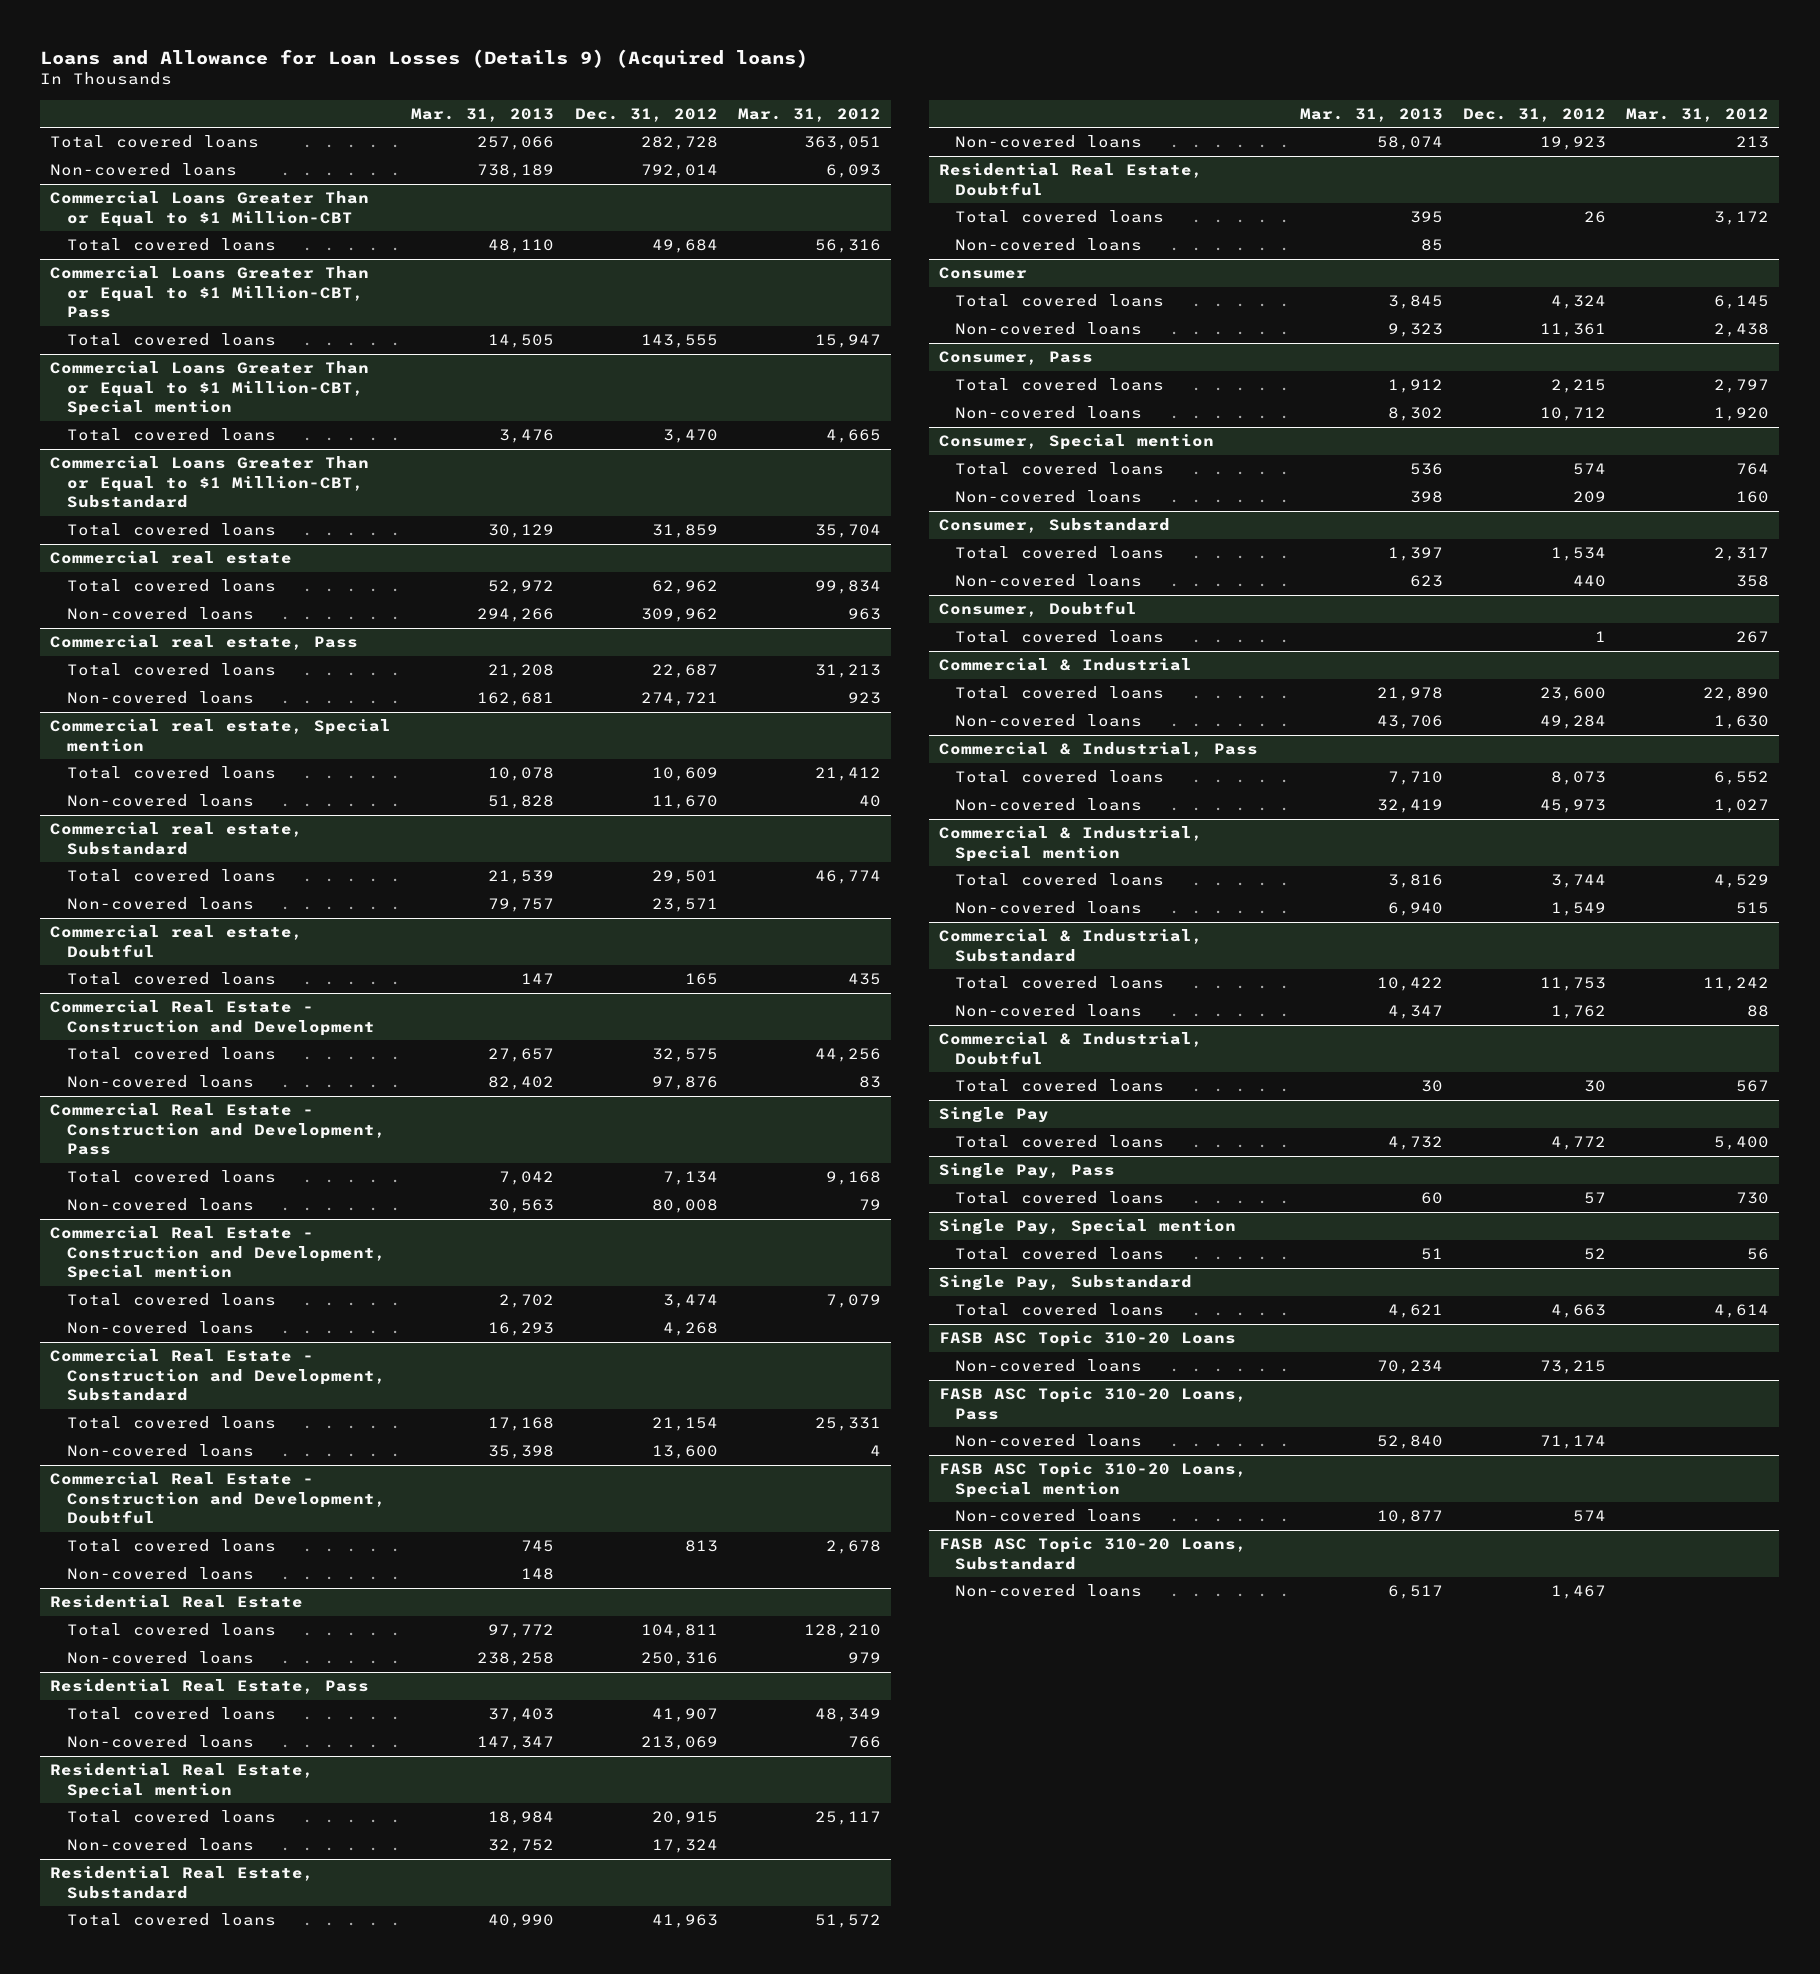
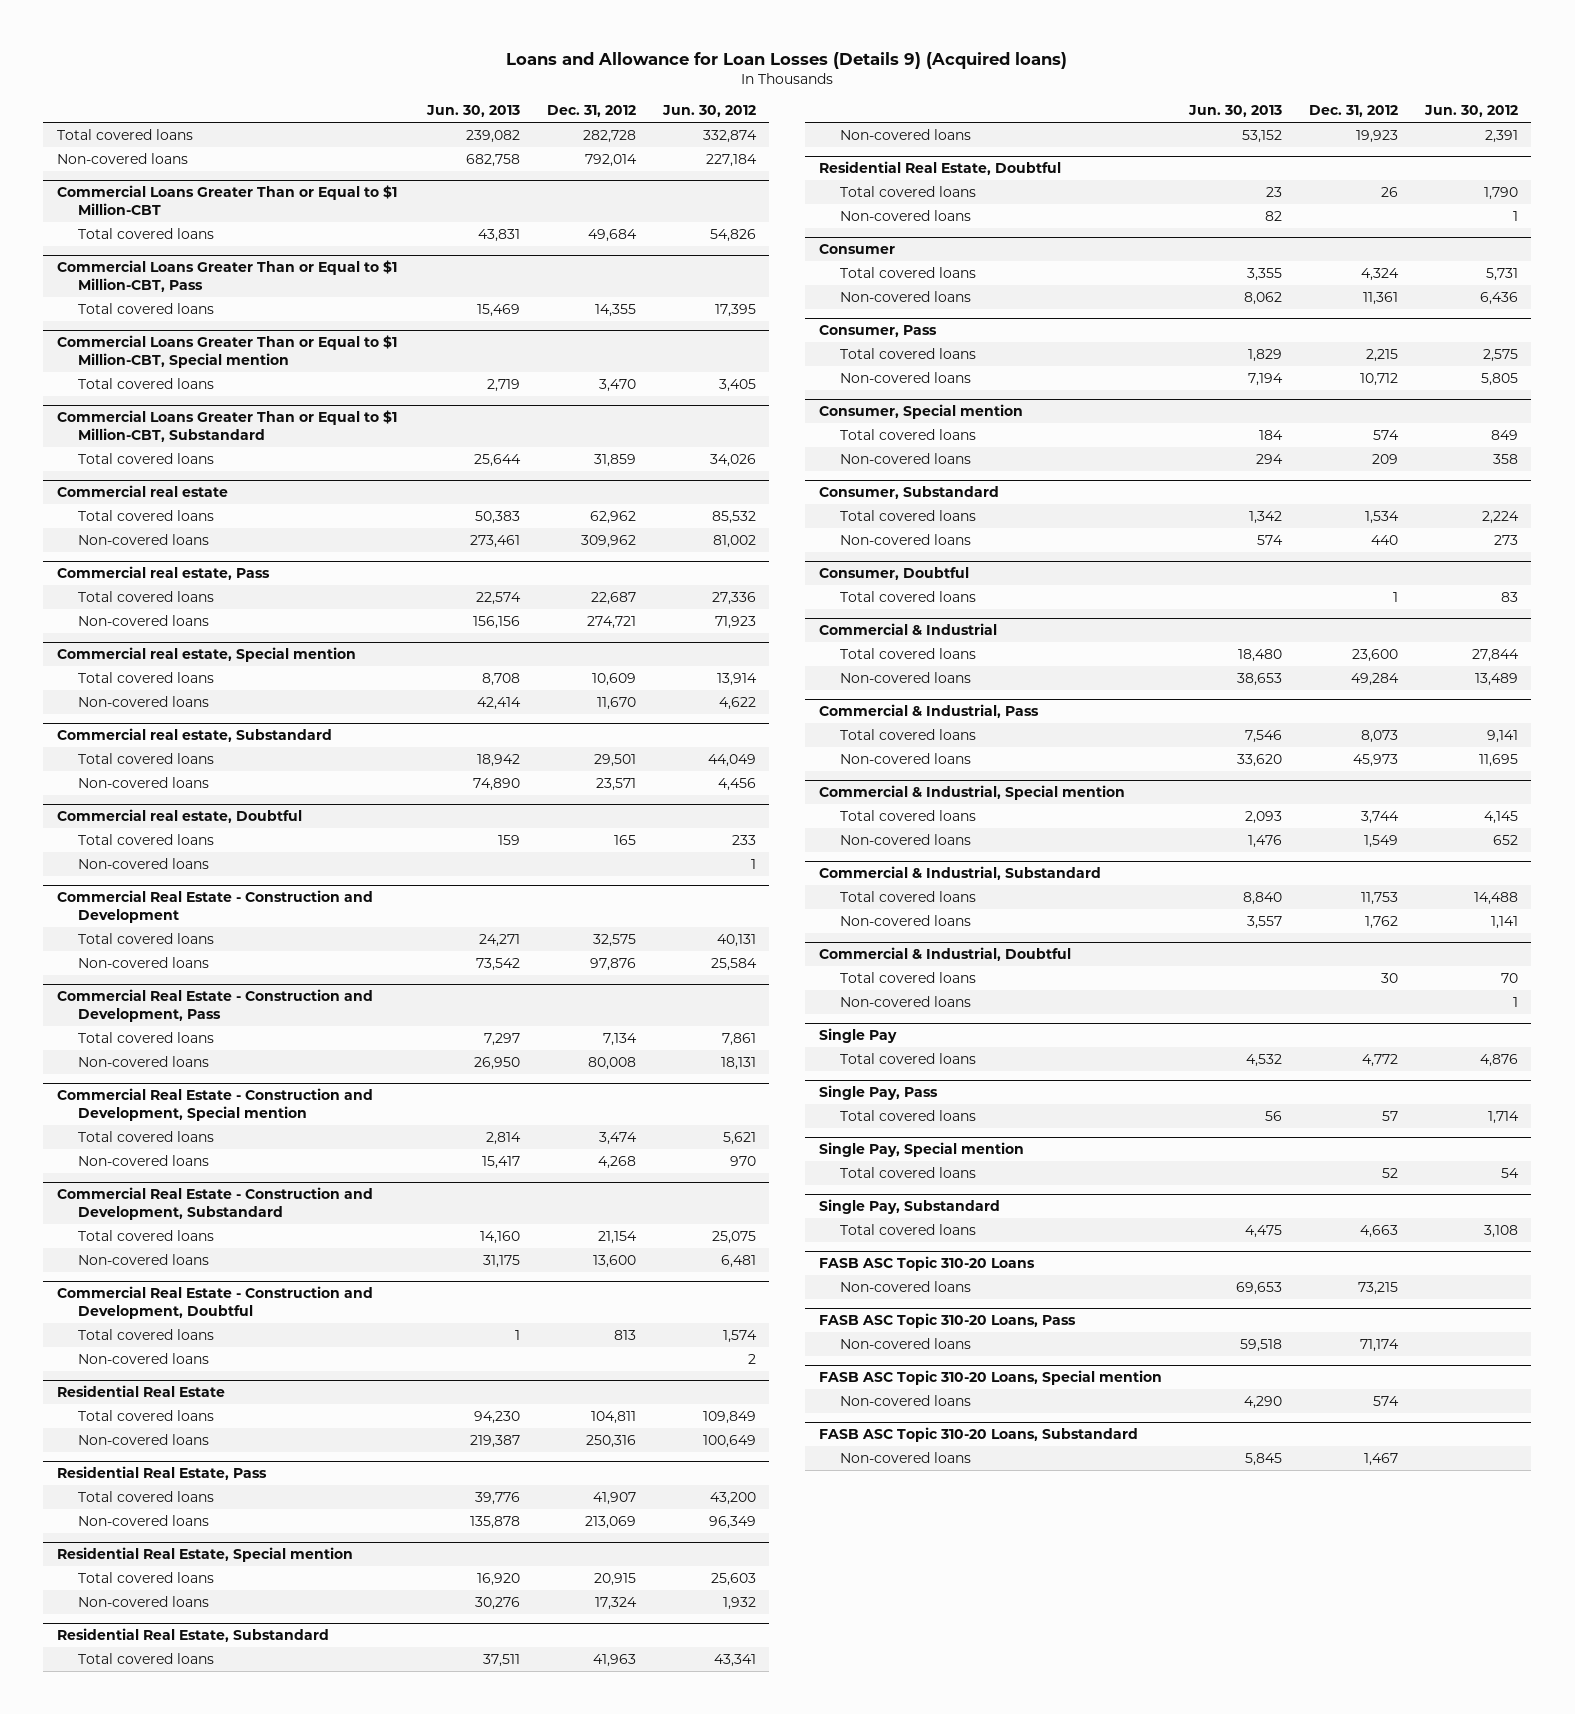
- | Mar. 31, 2013 | Dec. 31, 2012 | Mar. 31, 2012
+ | Jun. 30, 2013 | Dec. 31, 2012 | Jun. 30, 2012
@ Commercial Loans Greater Than or Equal to $1 Million-CBT, Pass
- Total covered loans | 14,505 | 143,555 | 15,947
+ Total covered loans | 15,469 | 14,355 | 17,395
@ Commercial real estate, Doubtful
+ Non-covered loans | | | 1
@ Commercial & Industrial, Doubtful
+ Non-covered loans | | | 1

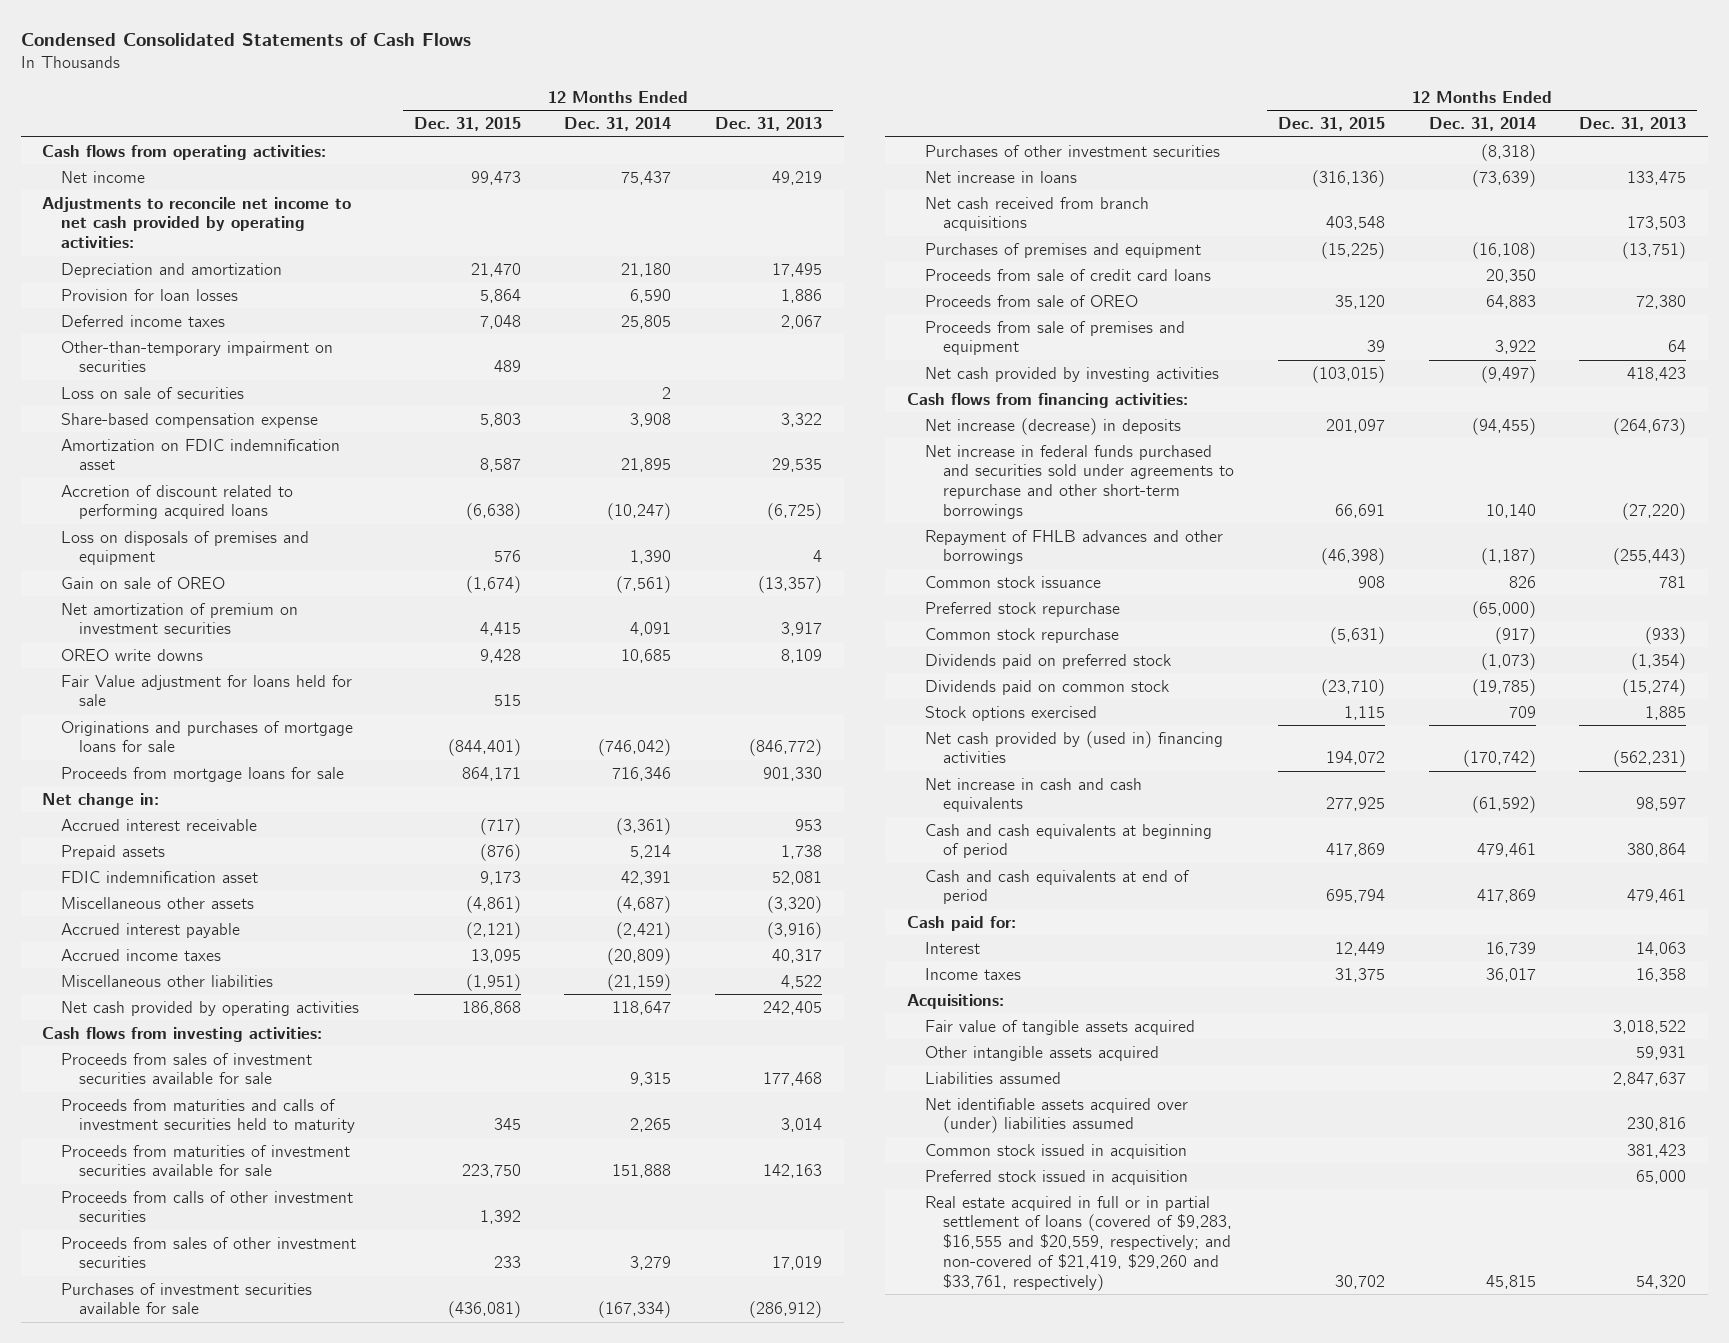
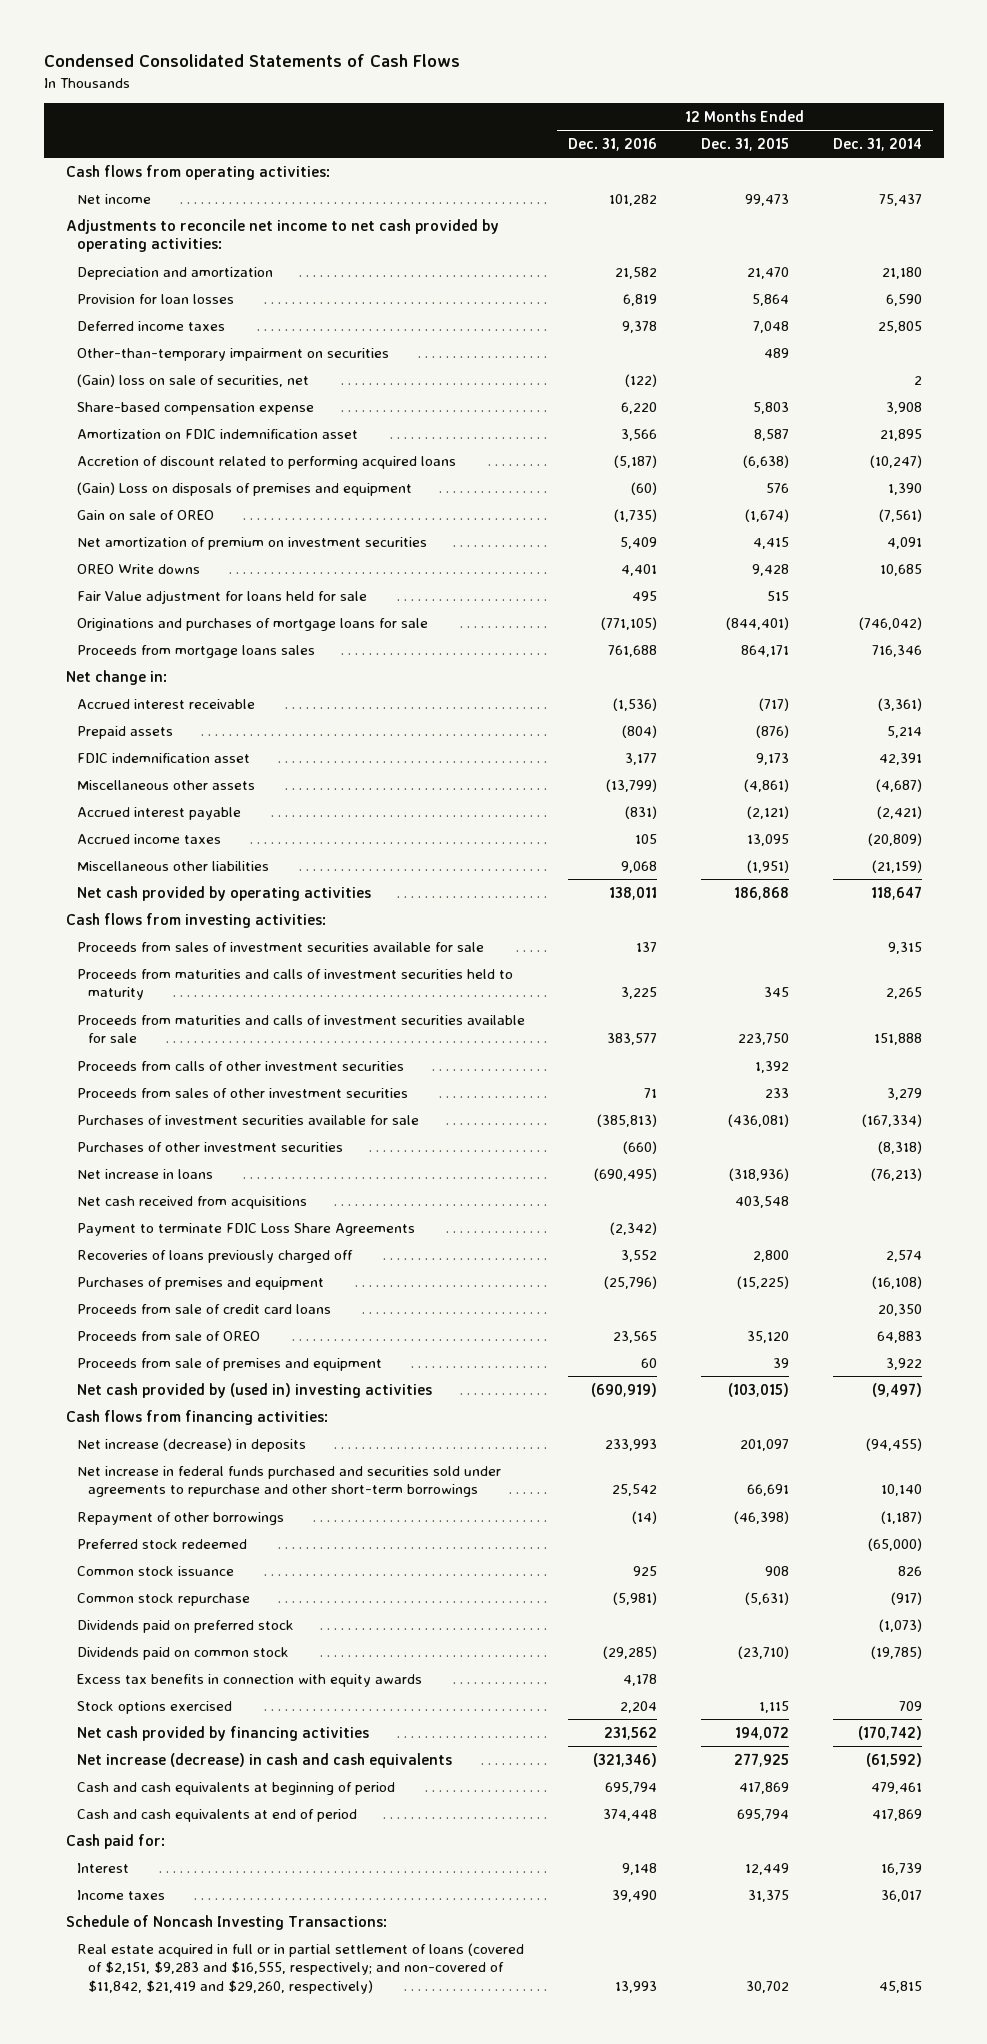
- | 12 Months Ended Dec. 31, 2015 | 12 Months Ended Dec. 31, 2014 | 12 Months Ended Dec. 31, 2013
+ | 12 Months Ended Dec. 31, 2016 | 12 Months Ended Dec. 31, 2015 | 12 Months Ended Dec. 31, 2014
- Loss on sale of securities | | 2 |
+ (Gain) loss on sale of securities, net | (122) | | 2
- Loss on disposals of premises and equipment | 576 | 1,390 | 4
+ (Gain) Loss on disposals of premises and equipment | (60) | 576 | 1,390
- OREO write downs | 9,428 | 10,685 | 8,109
+ OREO Write downs | 4,401 | 9,428 | 10,685
- Proceeds from mortgage loans for sale | 864,171 | 716,346 | 901,330
+ Proceeds from mortgage loans sales | 761,688 | 864,171 | 716,346
- Proceeds from maturities of investment securities available for sale | 223,750 | 151,888 | 142,163
+ Proceeds from maturities and calls of investment securities available for sale | 383,577 | 223,750 | 151,888
- Net increase in loans | (316,136) | (73,639) | 133,475
- Net cash received from branch acquisitions | 403,548 | | 173,503
+ Net increase in loans | (690,495) | (318,936) | (76,213)
+ Net cash received from acquisitions | | 403,548 |
+ Payment to terminate FDIC Loss Share Agreements | (2,342) | |
+ Recoveries of loans previously charged off | 3,552 | 2,800 | 2,574
- Net cash provided by investing activities | (103,015) | (9,497) | 418,423
+ Net cash provided by (used in) investing activities | (690,919) | (103,015) | (9,497)
- Repayment of FHLB advances and other borrowings | (46,398) | (1,187) | (255,443)
+ Repayment of other borrowings | (14) | (46,398) | (1,187)
+ Preferred stock redeemed | | | (65,000)
- Preferred stock repurchase | | (65,000) |
+ Excess tax benefits in connection with equity awards | 4,178 | |
- Net cash provided by (used in) financing activities | 194,072 | (170,742) | (562,231)
- Net increase in cash and cash equivalents | 277,925 | (61,592) | 98,597
+ Net cash provided by financing activities | 231,562 | 194,072 | (170,742)
+ Net increase (decrease) in cash and cash equivalents | (321,346) | 277,925 | (61,592)
- Acquisitions:
- Fair value of tangible assets acquired | | | 3,018,522
- Other intangible assets acquired | | | 59,931
- Liabilities assumed | | | 2,847,637
- Net identifiable assets acquired over (under) liabilities assumed | | | 230,816
- Common stock issued in acquisition | | | 381,423
- Preferred stock issued in acquisition | | | 65,000
- Real estate acquired in full or in partial settlement of loans (covered of $9,283, $16,555 and $20,559, respectively; and non-covered of $21,419, $29,260 and $33,761, respectively) | 30,702 | 45,815 | 54,320
+ Schedule of Noncash Investing Transactions:
+ Real estate acquired in full or in partial settlement of loans (covered of $2,151, $9,283 and $16,555, respectively; and non-covered of $11,842, $21,419 and $29,260, respectively) | 13,993 | 30,702 | 45,815

